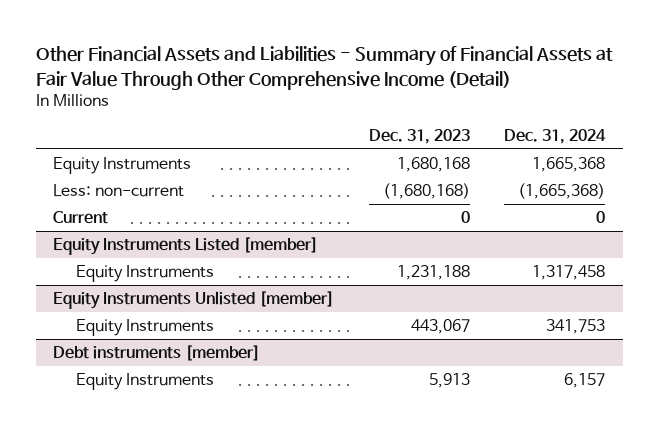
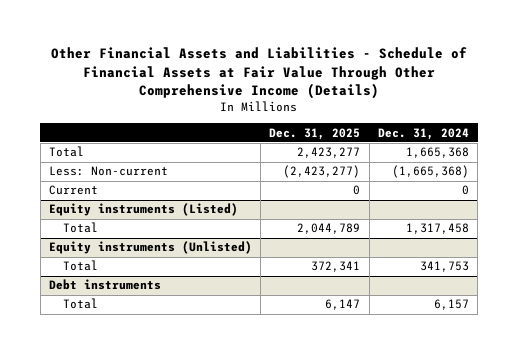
- Other Financial Assets and Liabilities - Summary of Financial Assets at Fair Value Through Other Comprehensive Income (Detail)
+ Other Financial Assets and Liabilities - Schedule of Financial Assets at Fair Value Through Other Comprehensive Income (Details)
- | Dec. 31, 2023 | Dec. 31, 2024
+ | Dec. 31, 2025 | Dec. 31, 2024
- Equity Instruments | 1,680,168 | 1,665,368
- Less: non-current | (1,680,168) | (1,665,368)
+ Total | 2,423,277 | 1,665,368
+ Less: Non-current | (2,423,277) | (1,665,368)
- Equity Instruments Listed [member]
- Equity Instruments | 1,231,188 | 1,317,458
- Equity Instruments Unlisted [member]
- Equity Instruments | 443,067 | 341,753
- Debt instruments [member]
- Equity Instruments | 5,913 | 6,157
+ Equity instruments (Listed)
+ Total | 2,044,789 | 1,317,458
+ Equity instruments (Unlisted)
+ Total | 372,341 | 341,753
+ Debt instruments
+ Total | 6,147 | 6,157

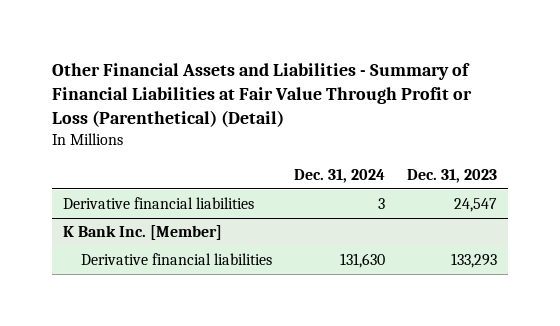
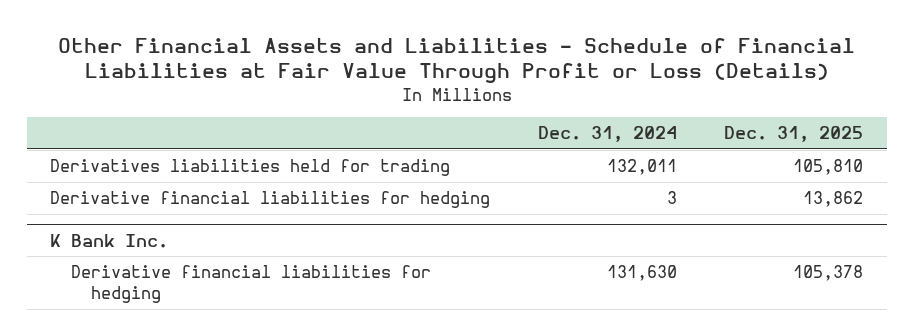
- Other Financial Assets and Liabilities - Summary of Financial Liabilities at Fair Value Through Profit or Loss (Parenthetical) (Detail)
+ Other Financial Assets and Liabilities - Schedule of Financial Liabilities at Fair Value Through Profit or Loss (Details)
- | Dec. 31, 2024 | Dec. 31, 2023
+ | Dec. 31, 2024 | Dec. 31, 2025
- Derivative financial liabilities | 3 | 24,547
- K Bank Inc. [Member]
- Derivative financial liabilities | 131,630 | 133,293
+ Derivatives liabilities held for trading | 132,011 | 105,810
+ Derivative financial liabilities for hedging | 3 | 13,862
+ K Bank Inc.
+ Derivative financial liabilities for hedging | 131,630 | 105,378

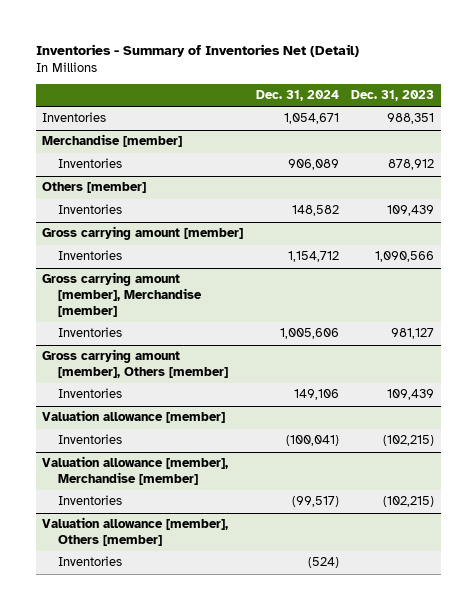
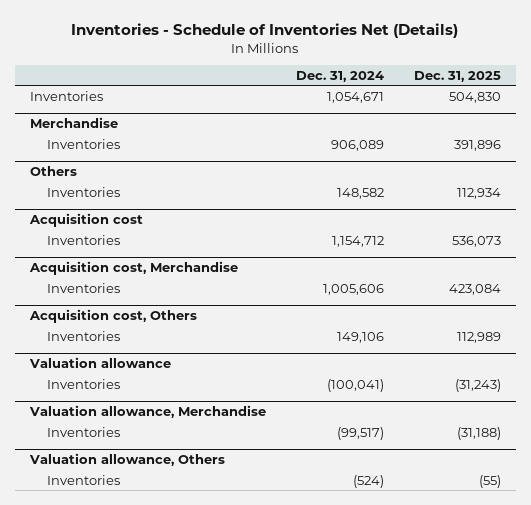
- Inventories - Summary of Inventories Net (Detail)
+ Inventories - Schedule of Inventories Net (Details)
- | Dec. 31, 2024 | Dec. 31, 2023
+ | Dec. 31, 2024 | Dec. 31, 2025
- Merchandise [member]
+ Merchandise
- Others [member]
+ Others
- Gross carrying amount [member]
+ Acquisition cost
- Gross carrying amount [member], Merchandise [member]
+ Acquisition cost, Merchandise
- Gross carrying amount [member], Others [member]
+ Acquisition cost, Others
- Valuation allowance [member]
+ Valuation allowance
- Valuation allowance [member], Merchandise [member]
+ Valuation allowance, Merchandise
- Valuation allowance [member], Others [member]
+ Valuation allowance, Others

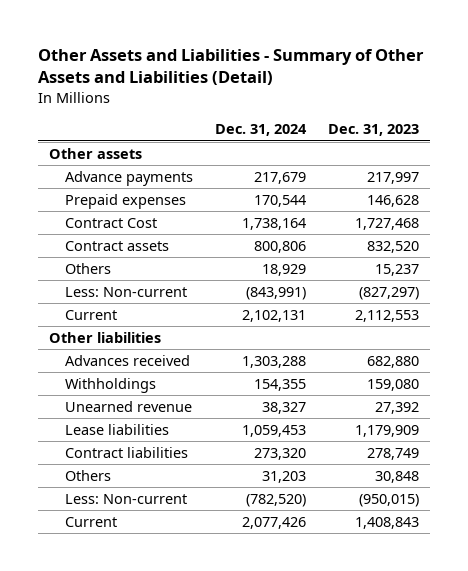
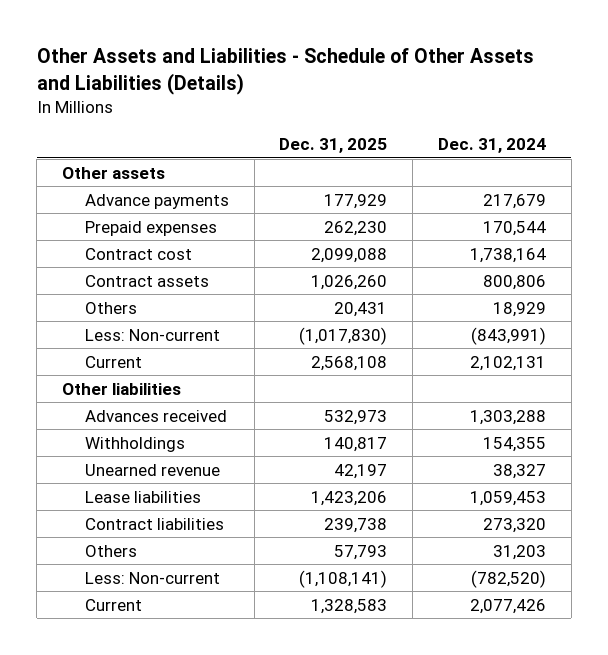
- Other Assets and Liabilities - Summary of Other Assets and Liabilities (Detail)
+ Other Assets and Liabilities - Schedule of Other Assets and Liabilities (Details)
- | Dec. 31, 2024 | Dec. 31, 2023
+ | Dec. 31, 2025 | Dec. 31, 2024
- Contract Cost | 1,738,164 | 1,727,468
+ Contract cost | 2,099,088 | 1,738,164

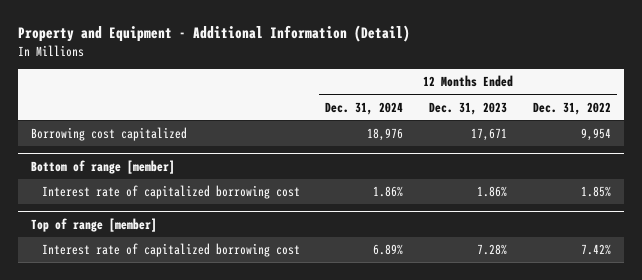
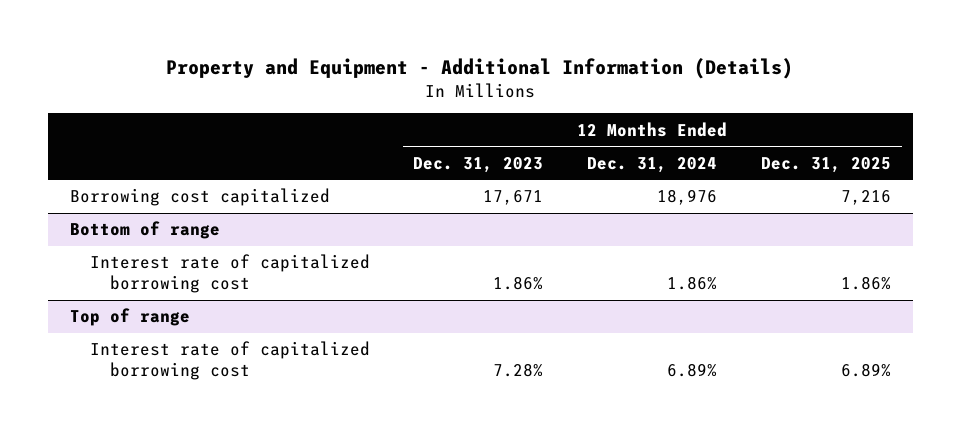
- Property and Equipment - Additional Information (Detail)
+ Property and Equipment - Additional Information (Details)
- | 12 Months Ended Dec. 31, 2024 | 12 Months Ended Dec. 31, 2023 | 12 Months Ended Dec. 31, 2022
+ | 12 Months Ended Dec. 31, 2023 | 12 Months Ended Dec. 31, 2024 | 12 Months Ended Dec. 31, 2025
- Bottom of range [member]
+ Bottom of range
- Top of range [member]
+ Top of range

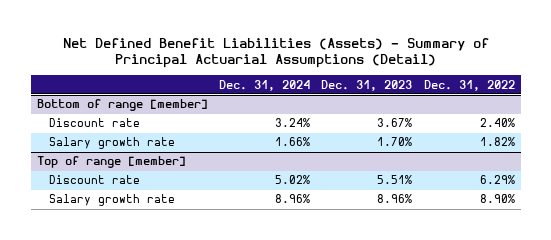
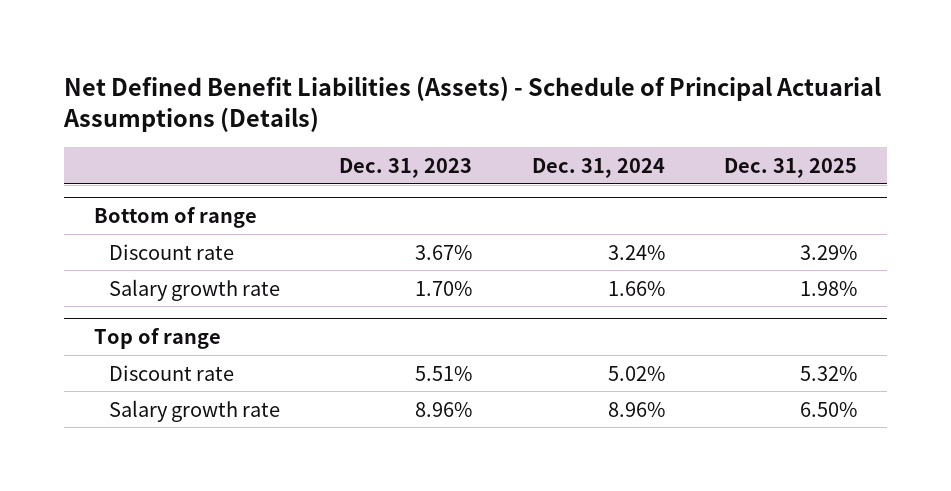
- Net Defined Benefit Liabilities (Assets) - Summary of Principal Actuarial Assumptions (Detail)
+ Net Defined Benefit Liabilities (Assets) - Schedule of Principal Actuarial Assumptions (Details)
- | Dec. 31, 2024 | Dec. 31, 2023 | Dec. 31, 2022
+ | Dec. 31, 2023 | Dec. 31, 2024 | Dec. 31, 2025
- Bottom of range [member]
+ Bottom of range
- Top of range [member]
+ Top of range

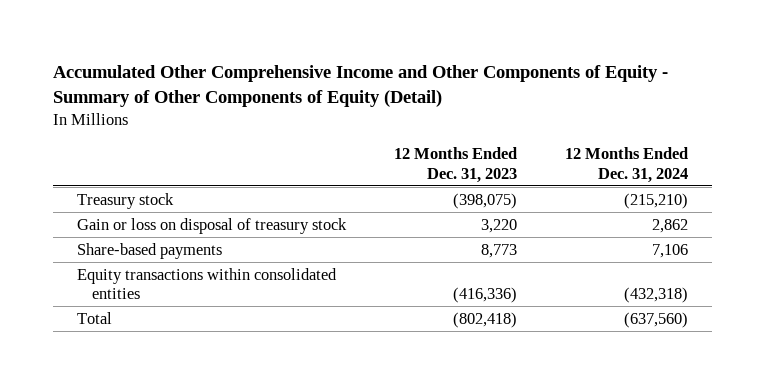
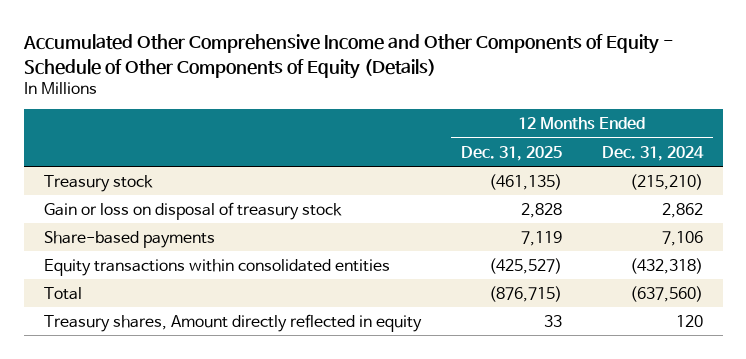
- Accumulated Other Comprehensive Income and Other Components of Equity - Summary of Other Components of Equity (Detail)
+ Accumulated Other Comprehensive Income and Other Components of Equity - Schedule of Other Components of Equity (Details)
- | 12 Months Ended Dec. 31, 2023 | 12 Months Ended Dec. 31, 2024
+ | 12 Months Ended Dec. 31, 2025 | 12 Months Ended Dec. 31, 2024
+ Treasury shares, Amount directly reflected in equity | 33 | 120

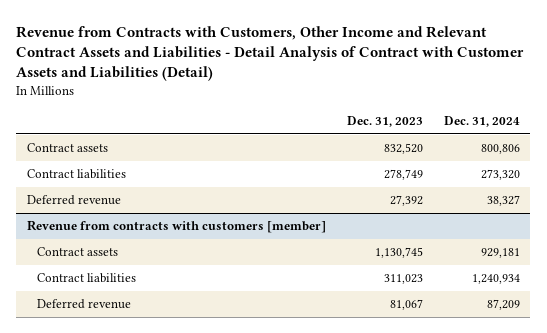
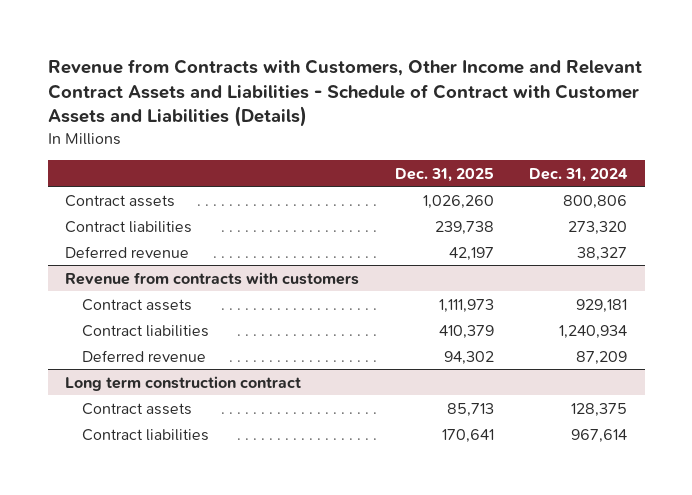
- Revenue from Contracts with Customers, Other Income and Relevant Contract Assets and Liabilities - Detail Analysis of Contract with Customer Assets and Liabilities (Detail)
+ Revenue from Contracts with Customers, Other Income and Relevant Contract Assets and Liabilities - Schedule of Contract with Customer Assets and Liabilities (Details)
- | Dec. 31, 2023 | Dec. 31, 2024
+ | Dec. 31, 2025 | Dec. 31, 2024
- Revenue from contracts with customers [member]
+ Revenue from contracts with customers
+ Long term construction contract
+ Contract assets | 85,713 | 128,375
+ Contract liabilities | 170,641 | 967,614

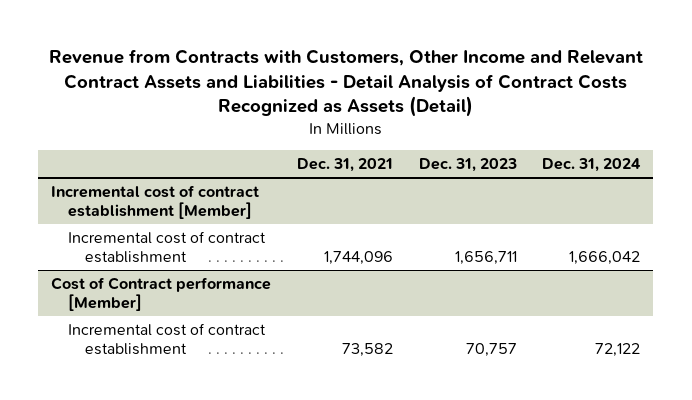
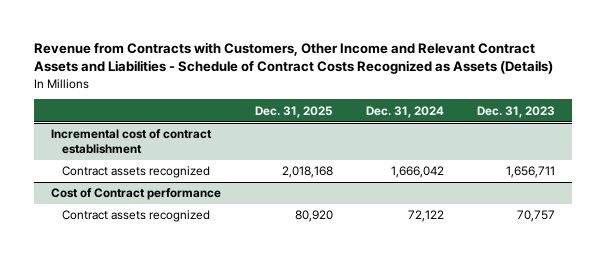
- Revenue from Contracts with Customers, Other Income and Relevant Contract Assets and Liabilities - Detail Analysis of Contract Costs Recognized as Assets (Detail)
+ Revenue from Contracts with Customers, Other Income and Relevant Contract Assets and Liabilities - Schedule of Contract Costs Recognized as Assets (Details)
- | Dec. 31, 2021 | Dec. 31, 2023 | Dec. 31, 2024
+ | Dec. 31, 2025 | Dec. 31, 2024 | Dec. 31, 2023
- Incremental cost of contract establishment [Member]
- Incremental cost of contract establishment | 1,744,096 | 1,656,711 | 1,666,042
- Cost of Contract performance [Member]
- Incremental cost of contract establishment | 73,582 | 70,757 | 72,122
+ Incremental cost of contract establishment
+ Contract assets recognized | 2,018,168 | 1,666,042 | 1,656,711
+ Cost of Contract performance
+ Contract assets recognized | 80,920 | 72,122 | 70,757

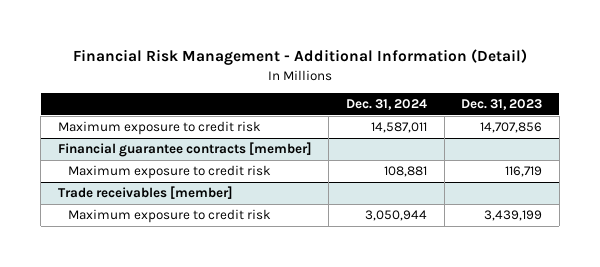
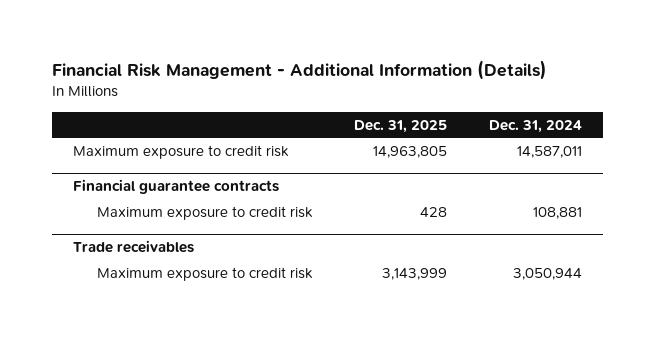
- Financial Risk Management - Additional Information (Detail)
+ Financial Risk Management - Additional Information (Details)
- | Dec. 31, 2024 | Dec. 31, 2023
+ | Dec. 31, 2025 | Dec. 31, 2024
- Financial guarantee contracts [member]
+ Financial guarantee contracts
- Trade receivables [member]
+ Trade receivables

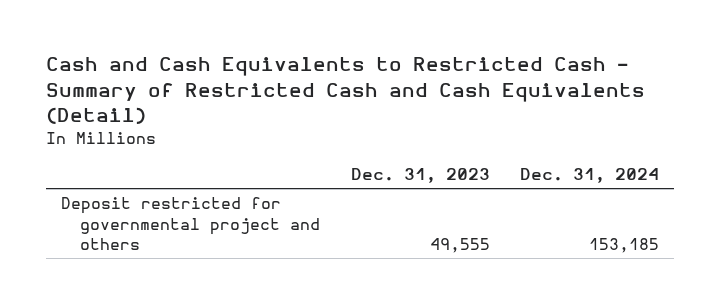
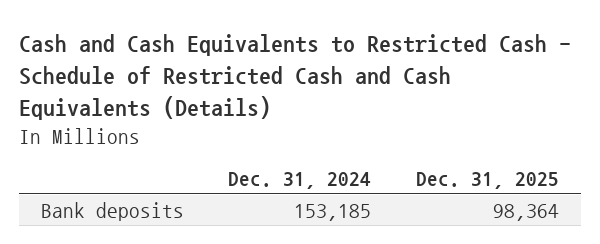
- Cash and Cash Equivalents to Restricted Cash - Summary of Restricted Cash and Cash Equivalents (Detail)
+ Cash and Cash Equivalents to Restricted Cash - Schedule of Restricted Cash and Cash Equivalents (Details)
- | Dec. 31, 2023 | Dec. 31, 2024
+ | Dec. 31, 2024 | Dec. 31, 2025
- Deposit restricted for governmental project and others | 49,555 | 153,185
+ Bank deposits | 153,185 | 98,364

